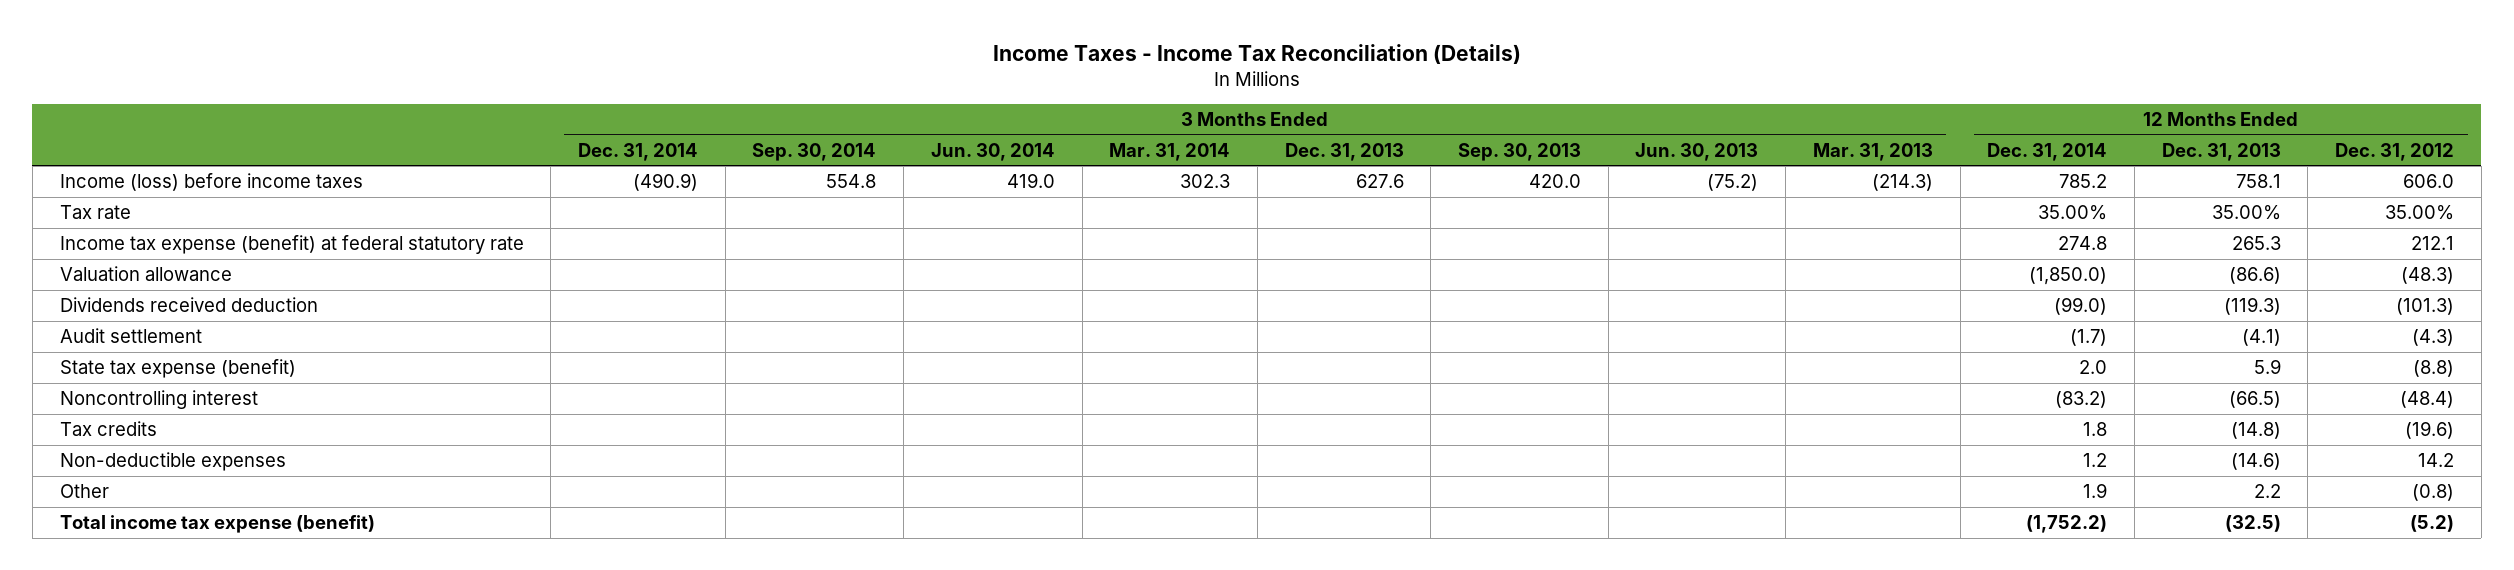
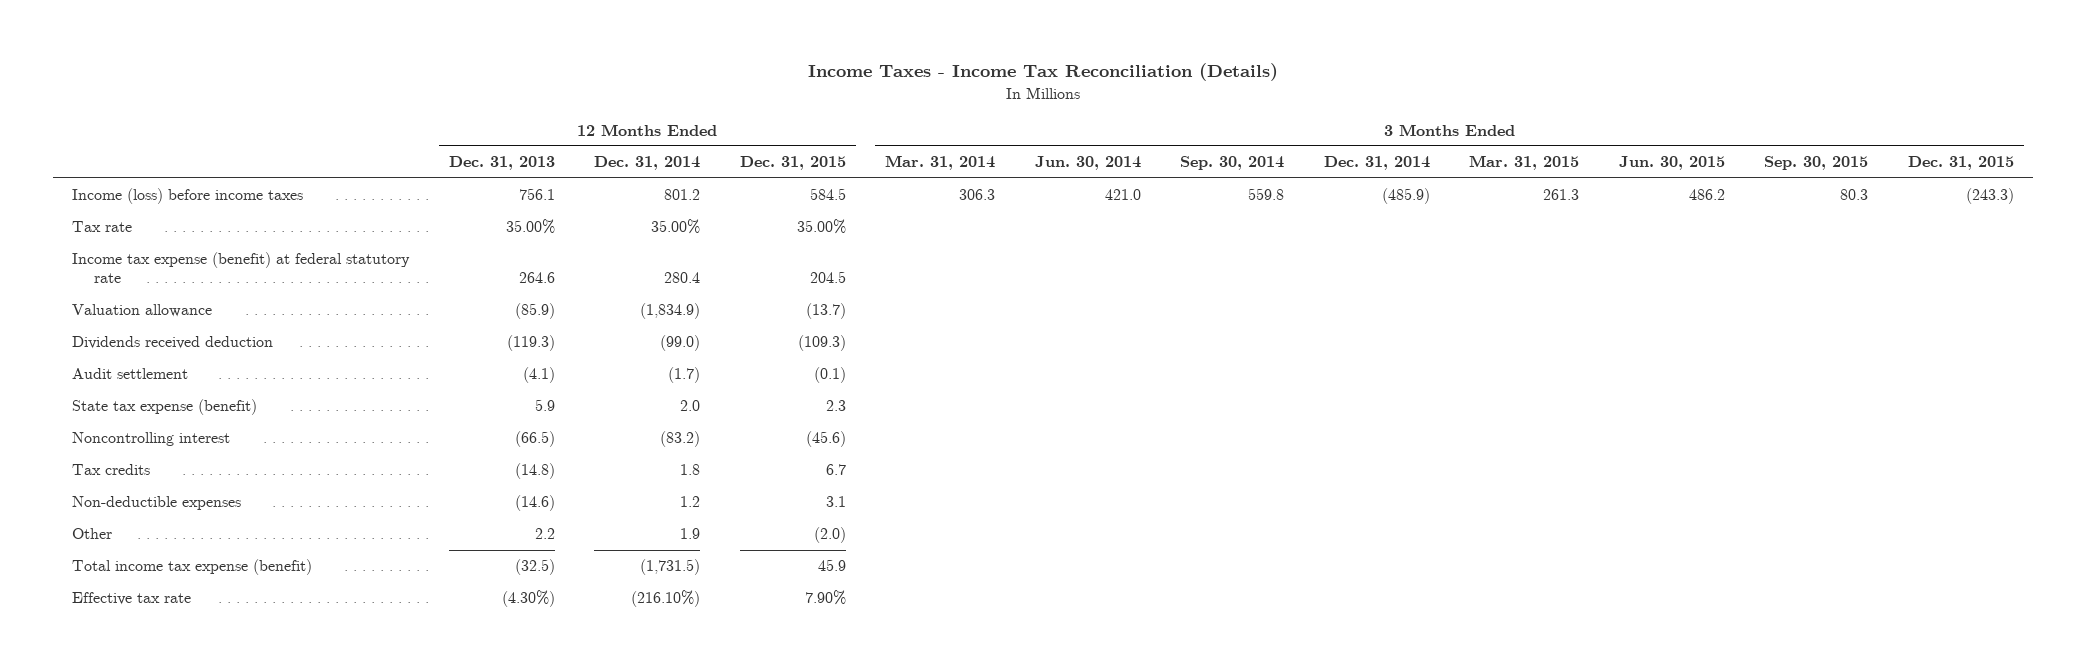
- | 3 Months Ended Dec. 31, 2014 | 3 Months Ended Sep. 30, 2014 | 3 Months Ended Jun. 30, 2014 | 3 Months Ended Mar. 31, 2014 | 3 Months Ended Dec. 31, 2013 | 3 Months Ended Sep. 30, 2013 | 3 Months Ended Jun. 30, 2013 | 3 Months Ended Mar. 31, 2013 | 12 Months Ended Dec. 31, 2014 | 12 Months Ended Dec. 31, 2013 | 12 Months Ended Dec. 31, 2012
+ | 12 Months Ended Dec. 31, 2013 | 12 Months Ended Dec. 31, 2014 | 12 Months Ended Dec. 31, 2015 | 3 Months Ended Mar. 31, 2014 | 3 Months Ended Jun. 30, 2014 | 3 Months Ended Sep. 30, 2014 | 3 Months Ended Dec. 31, 2014 | 3 Months Ended Mar. 31, 2015 | 3 Months Ended Jun. 30, 2015 | 3 Months Ended Sep. 30, 2015 | 3 Months Ended Dec. 31, 2015
- Income (loss) before income taxes | (490.9) | 554.8 | 419.0 | 302.3 | 627.6 | 420.0 | (75.2) | (214.3) | 785.2 | 758.1 | 606.0
+ Income (loss) before income taxes | 756.1 | 801.2 | 584.5 | 306.3 | 421.0 | 559.8 | (485.9) | 261.3 | 486.2 | 80.3 | (243.3)
- Income tax expense (benefit) at federal statutory rate | | | | | | | | | 274.8 | 265.3 | 212.1
- Valuation allowance | | | | | | | | | (1,850.0) | (86.6) | (48.3)
+ Income tax expense (benefit) at federal statutory rate | 264.6 | 280.4 | 204.5 | | | | | | | |
+ Valuation allowance | (85.9) | (1,834.9) | (13.7) | | | | | | | |
- Total income tax expense (benefit) | | | | | | | | | (1,752.2) | (32.5) | (5.2)
+ Total income tax expense (benefit) | (32.5) | (1,731.5) | 45.9 | | | | | | | |
+ Effective tax rate | (4.30%) | (216.10%) | 7.90% | | | | | | | |

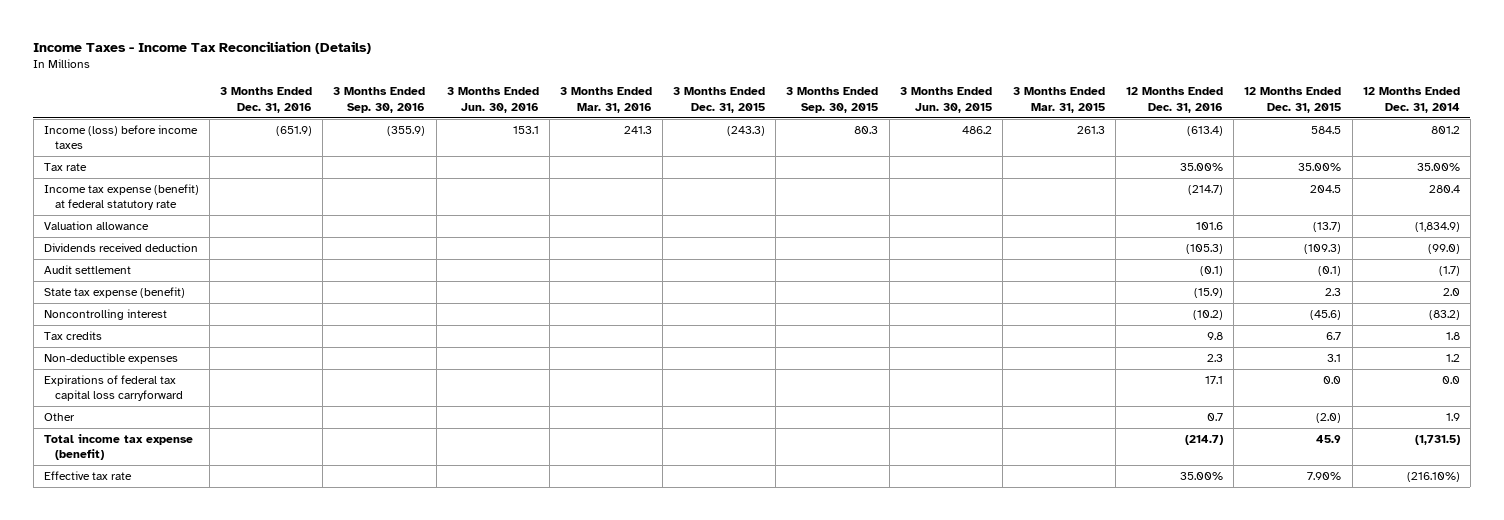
- | 12 Months Ended Dec. 31, 2013 | 12 Months Ended Dec. 31, 2014 | 12 Months Ended Dec. 31, 2015 | 3 Months Ended Mar. 31, 2014 | 3 Months Ended Jun. 30, 2014 | 3 Months Ended Sep. 30, 2014 | 3 Months Ended Dec. 31, 2014 | 3 Months Ended Mar. 31, 2015 | 3 Months Ended Jun. 30, 2015 | 3 Months Ended Sep. 30, 2015 | 3 Months Ended Dec. 31, 2015
+ | 3 Months Ended Dec. 31, 2016 | 3 Months Ended Sep. 30, 2016 | 3 Months Ended Jun. 30, 2016 | 3 Months Ended Mar. 31, 2016 | 3 Months Ended Dec. 31, 2015 | 3 Months Ended Sep. 30, 2015 | 3 Months Ended Jun. 30, 2015 | 3 Months Ended Mar. 31, 2015 | 12 Months Ended Dec. 31, 2016 | 12 Months Ended Dec. 31, 2015 | 12 Months Ended Dec. 31, 2014
+ Expirations of federal tax capital loss carryforward | | | | | | | | | 17.1 | 0.0 | 0.0

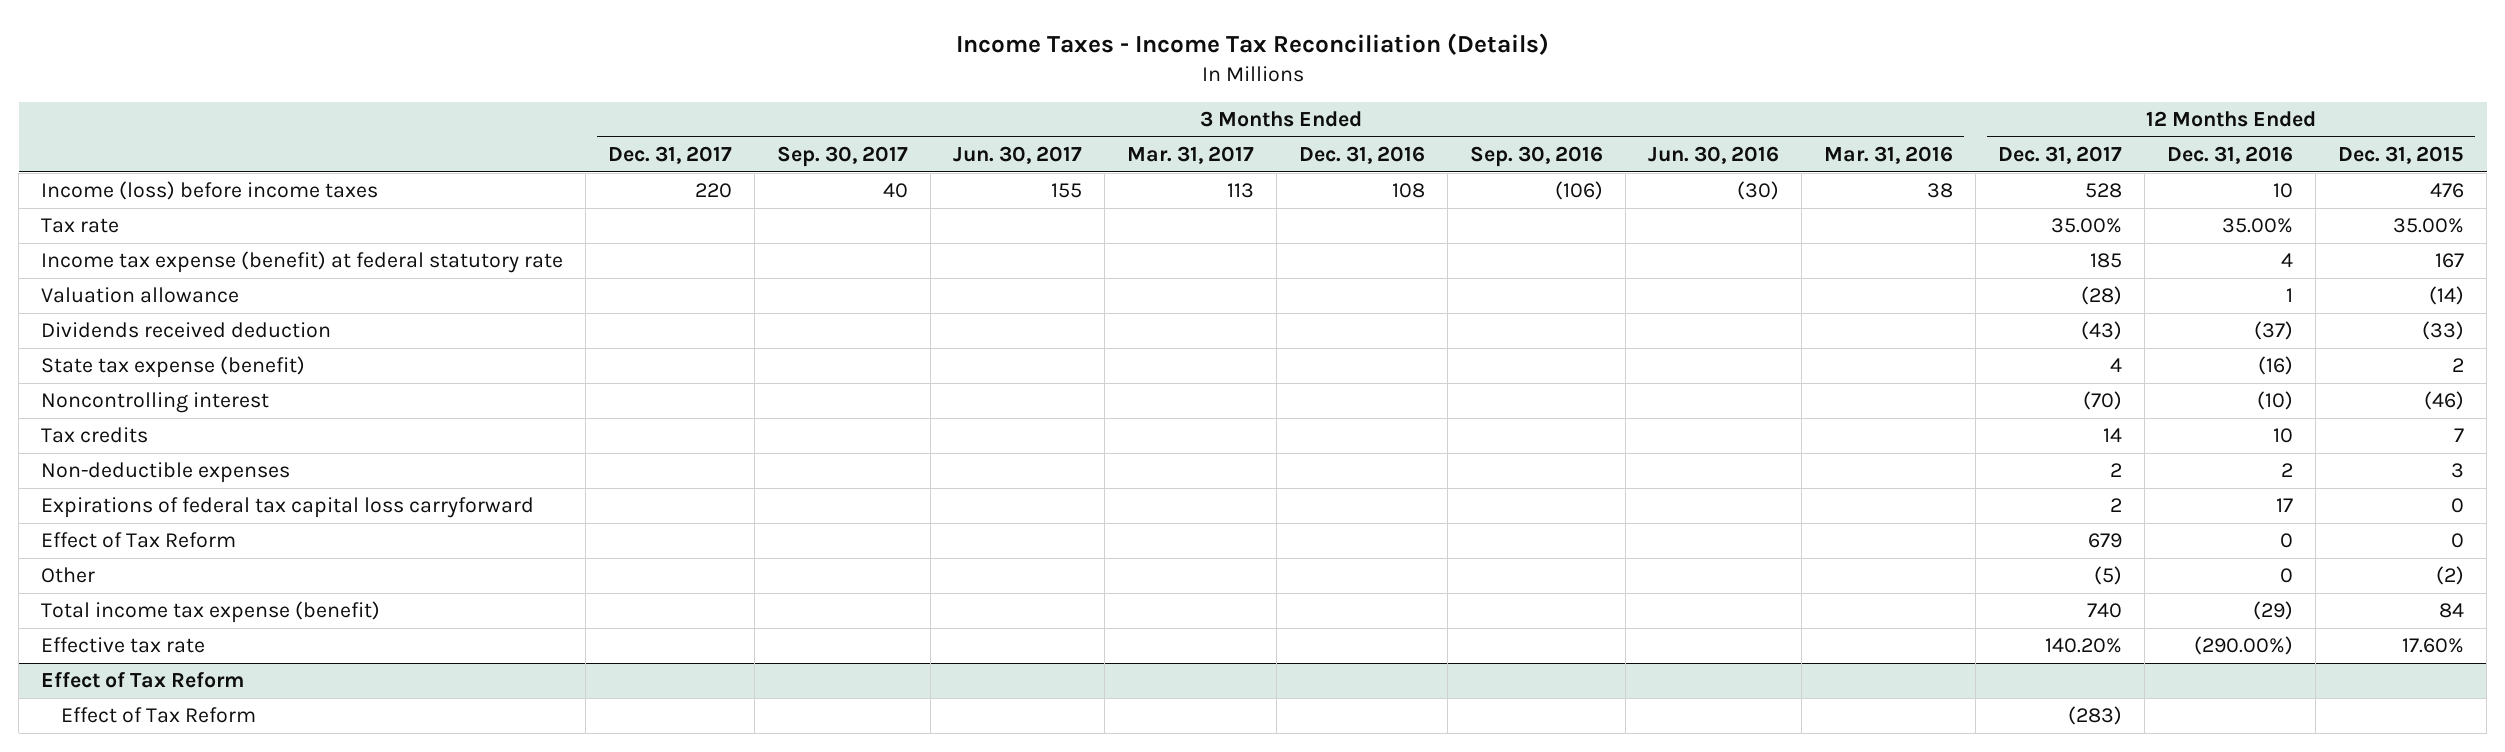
- | 3 Months Ended Dec. 31, 2016 | 3 Months Ended Sep. 30, 2016 | 3 Months Ended Jun. 30, 2016 | 3 Months Ended Mar. 31, 2016 | 3 Months Ended Dec. 31, 2015 | 3 Months Ended Sep. 30, 2015 | 3 Months Ended Jun. 30, 2015 | 3 Months Ended Mar. 31, 2015 | 12 Months Ended Dec. 31, 2016 | 12 Months Ended Dec. 31, 2015 | 12 Months Ended Dec. 31, 2014
+ | 3 Months Ended Dec. 31, 2017 | 3 Months Ended Sep. 30, 2017 | 3 Months Ended Jun. 30, 2017 | 3 Months Ended Mar. 31, 2017 | 3 Months Ended Dec. 31, 2016 | 3 Months Ended Sep. 30, 2016 | 3 Months Ended Jun. 30, 2016 | 3 Months Ended Mar. 31, 2016 | 12 Months Ended Dec. 31, 2017 | 12 Months Ended Dec. 31, 2016 | 12 Months Ended Dec. 31, 2015
- Income (loss) before income taxes | (651.9) | (355.9) | 153.1 | 241.3 | (243.3) | 80.3 | 486.2 | 261.3 | (613.4) | 584.5 | 801.2
+ Income (loss) before income taxes | 220 | 40 | 155 | 113 | 108 | (106) | (30) | 38 | 528 | 10 | 476
- Income tax expense (benefit) at federal statutory rate | | | | | | | | | (214.7) | 204.5 | 280.4
- Valuation allowance | | | | | | | | | 101.6 | (13.7) | (1,834.9)
- Dividends received deduction | | | | | | | | | (105.3) | (109.3) | (99.0)
- Audit settlement | | | | | | | | | (0.1) | (0.1) | (1.7)
- State tax expense (benefit) | | | | | | | | | (15.9) | 2.3 | 2.0
- Noncontrolling interest | | | | | | | | | (10.2) | (45.6) | (83.2)
- Tax credits | | | | | | | | | 9.8 | 6.7 | 1.8
- Non-deductible expenses | | | | | | | | | 2.3 | 3.1 | 1.2
- Expirations of federal tax capital loss carryforward | | | | | | | | | 17.1 | 0.0 | 0.0
- Other | | | | | | | | | 0.7 | (2.0) | 1.9
- Total income tax expense (benefit) | | | | | | | | | (214.7) | 45.9 | (1,731.5)
- Effective tax rate | | | | | | | | | 35.00% | 7.90% | (216.10%)
+ Income tax expense (benefit) at federal statutory rate | | | | | | | | | 185 | 4 | 167
+ Valuation allowance | | | | | | | | | (28) | 1 | (14)
+ Dividends received deduction | | | | | | | | | (43) | (37) | (33)
+ State tax expense (benefit) | | | | | | | | | 4 | (16) | 2
+ Noncontrolling interest | | | | | | | | | (70) | (10) | (46)
+ Tax credits | | | | | | | | | 14 | 10 | 7
+ Non-deductible expenses | | | | | | | | | 2 | 2 | 3
+ Expirations of federal tax capital loss carryforward | | | | | | | | | 2 | 17 | 0
+ Effect of Tax Reform | | | | | | | | | 679 | 0 | 0
+ Other | | | | | | | | | (5) | 0 | (2)
+ Total income tax expense (benefit) | | | | | | | | | 740 | (29) | 84
+ Effective tax rate | | | | | | | | | 140.20% | (290.00%) | 17.60%
+ Effect of Tax Reform
+ Effect of Tax Reform | | | | | | | | | (283) | |

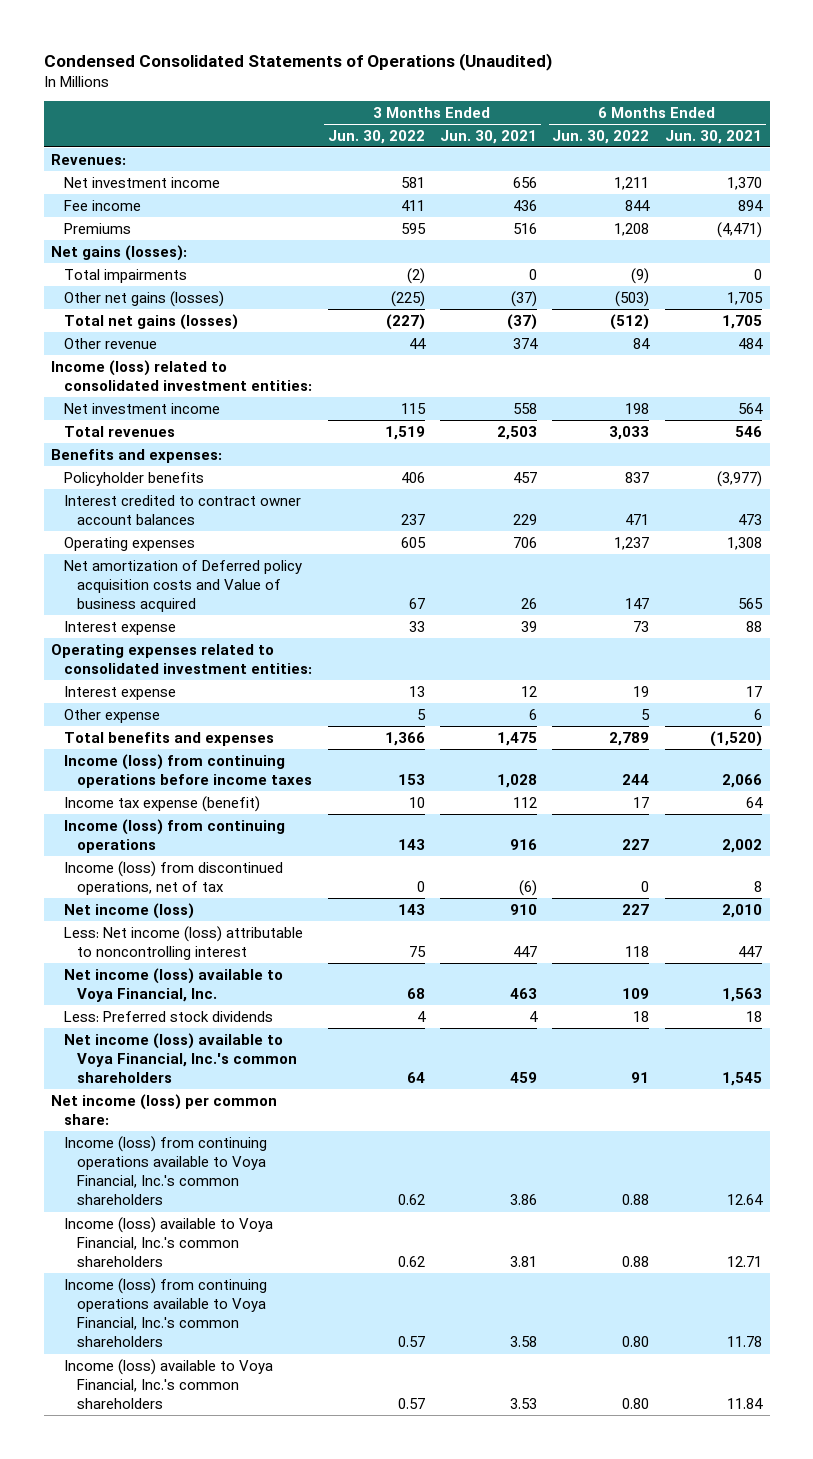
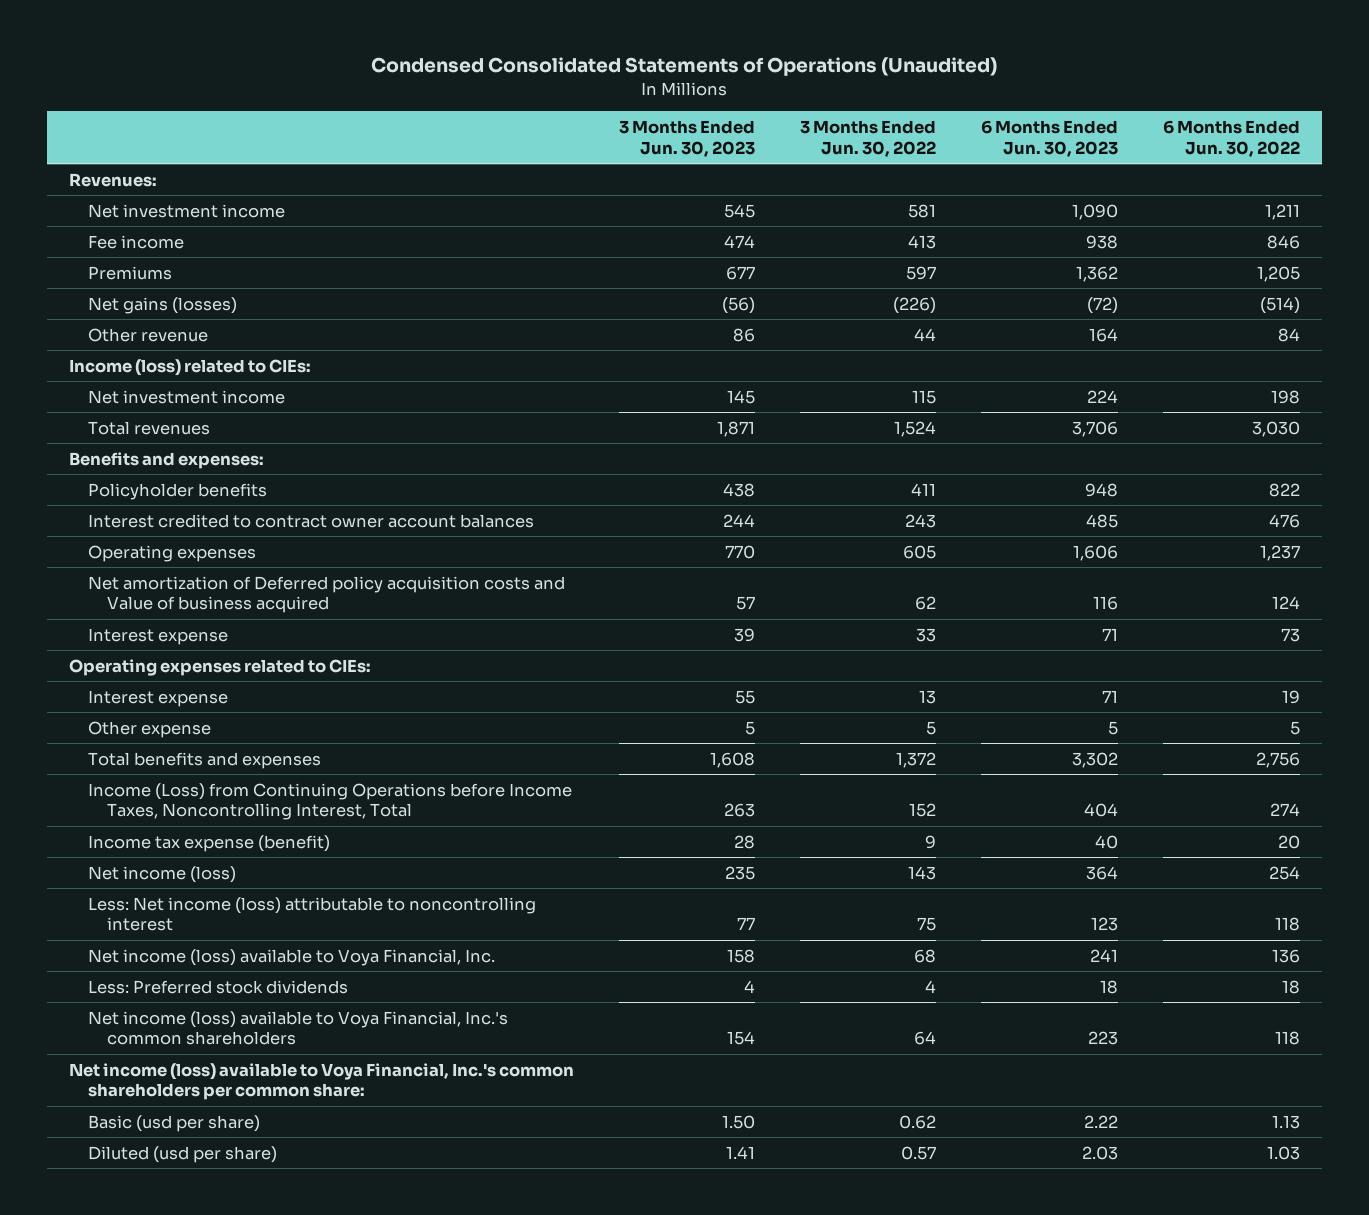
- | 3 Months Ended Jun. 30, 2022 | 3 Months Ended Jun. 30, 2021 | 6 Months Ended Jun. 30, 2022 | 6 Months Ended Jun. 30, 2021
+ | 3 Months Ended Jun. 30, 2023 | 3 Months Ended Jun. 30, 2022 | 6 Months Ended Jun. 30, 2023 | 6 Months Ended Jun. 30, 2022
- Fee income | 411 | 436 | 844 | 894
- Premiums | 595 | 516 | 1,208 | (4,471)
- Net gains (losses):
- Total impairments | (2) | 0 | (9) | 0
- Other net gains (losses) | (225) | (37) | (503) | 1,705
- Total net gains (losses) | (227) | (37) | (512) | 1,705
+ Fee income | 474 | 413 | 938 | 846
+ Premiums | 677 | 597 | 1,362 | 1,205
+ Net gains (losses) | (56) | (226) | (72) | (514)
- Income (loss) related to consolidated investment entities:
+ Income (loss) related to CIEs:
- Total revenues | 1,519 | 2,503 | 3,033 | 546
+ Total revenues | 1,871 | 1,524 | 3,706 | 3,030
- Policyholder benefits | 406 | 457 | 837 | (3,977)
- Interest credited to contract owner account balances | 237 | 229 | 471 | 473
+ Policyholder benefits | 438 | 411 | 948 | 822
+ Interest credited to contract owner account balances | 244 | 243 | 485 | 476
- Net amortization of Deferred policy acquisition costs and Value of business acquired | 67 | 26 | 147 | 565
+ Net amortization of Deferred policy acquisition costs and Value of business acquired | 57 | 62 | 116 | 124
- Operating expenses related to consolidated investment entities:
+ Operating expenses related to CIEs:
- Total benefits and expenses | 1,366 | 1,475 | 2,789 | (1,520)
- Income (loss) from continuing operations before income taxes | 153 | 1,028 | 244 | 2,066
- Income tax expense (benefit) | 10 | 112 | 17 | 64
- Income (loss) from continuing operations | 143 | 916 | 227 | 2,002
- Income (loss) from discontinued operations, net of tax | 0 | (6) | 0 | 8
- Net income (loss) | 143 | 910 | 227 | 2,010
+ Total benefits and expenses | 1,608 | 1,372 | 3,302 | 2,756
+ Income (Loss) from Continuing Operations before Income Taxes, Noncontrolling Interest, Total | 263 | 152 | 404 | 274
+ Income tax expense (benefit) | 28 | 9 | 40 | 20
+ Net income (loss) | 235 | 143 | 364 | 254
- Net income (loss) available to Voya Financial, Inc. | 68 | 463 | 109 | 1,563
+ Net income (loss) available to Voya Financial, Inc. | 158 | 68 | 241 | 136
- Net income (loss) available to Voya Financial, Inc.'s common shareholders | 64 | 459 | 91 | 1,545
- Net income (loss) per common share:
- Income (loss) from continuing operations available to Voya Financial, Inc.'s common shareholders | 0.62 | 3.86 | 0.88 | 12.64
- Income (loss) available to Voya Financial, Inc.'s common shareholders | 0.62 | 3.81 | 0.88 | 12.71
- Income (loss) from continuing operations available to Voya Financial, Inc.'s common shareholders | 0.57 | 3.58 | 0.80 | 11.78
- Income (loss) available to Voya Financial, Inc.'s common shareholders | 0.57 | 3.53 | 0.80 | 11.84
+ Net income (loss) available to Voya Financial, Inc.'s common shareholders | 154 | 64 | 223 | 118
+ Net income (loss) available to Voya Financial, Inc.'s common shareholders per common share:
+ Basic (usd per share) | 1.50 | 0.62 | 2.22 | 1.13
+ Diluted (usd per share) | 1.41 | 0.57 | 2.03 | 1.03

